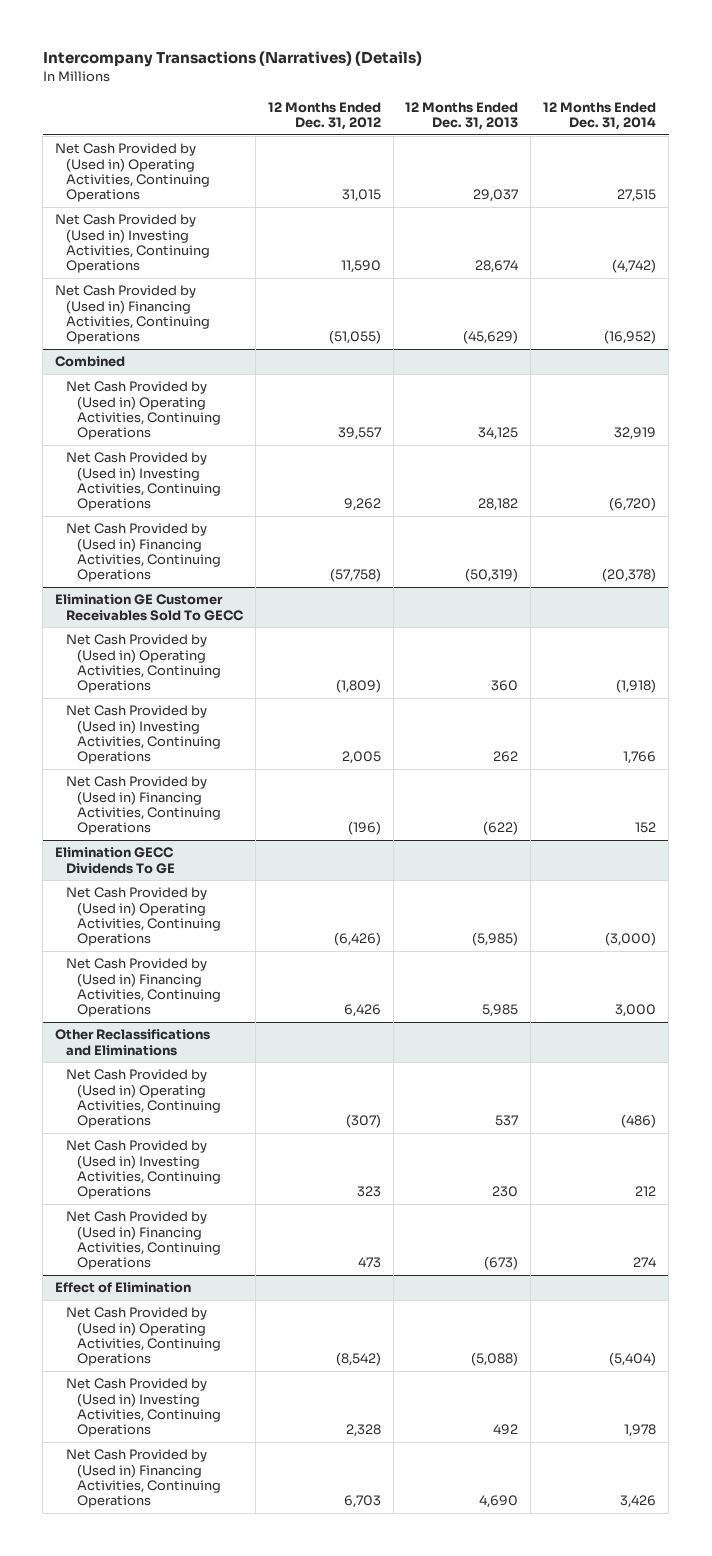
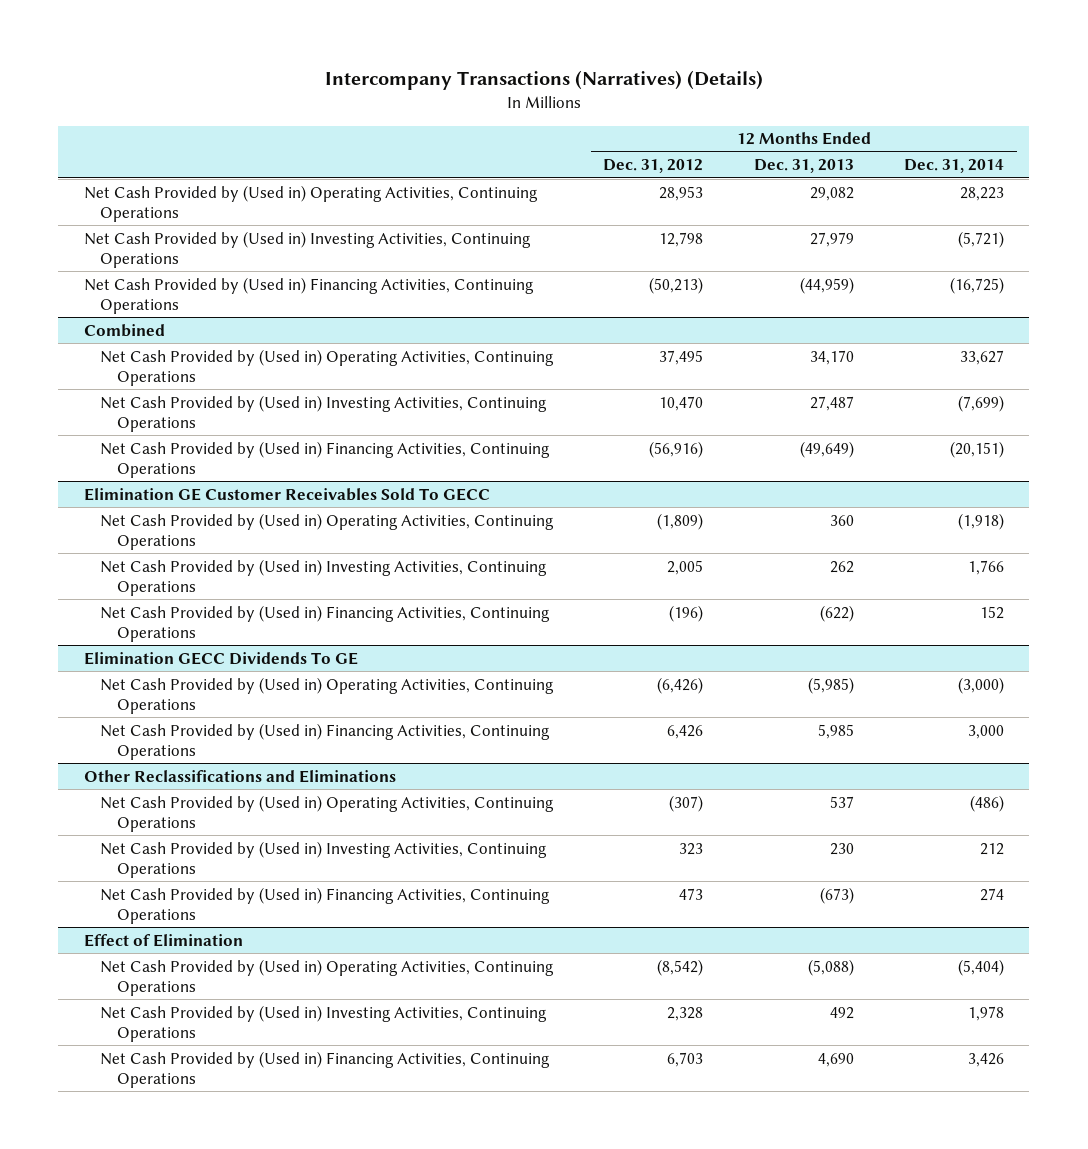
- Net Cash Provided by (Used in) Operating Activities, Continuing Operations | 31,015 | 29,037 | 27,515
- Net Cash Provided by (Used in) Investing Activities, Continuing Operations | 11,590 | 28,674 | (4,742)
- Net Cash Provided by (Used in) Financing Activities, Continuing Operations | (51,055) | (45,629) | (16,952)
+ Net Cash Provided by (Used in) Operating Activities, Continuing Operations | 28,953 | 29,082 | 28,223
+ Net Cash Provided by (Used in) Investing Activities, Continuing Operations | 12,798 | 27,979 | (5,721)
+ Net Cash Provided by (Used in) Financing Activities, Continuing Operations | (50,213) | (44,959) | (16,725)
@ Combined
- Net Cash Provided by (Used in) Operating Activities, Continuing Operations | 39,557 | 34,125 | 32,919
- Net Cash Provided by (Used in) Investing Activities, Continuing Operations | 9,262 | 28,182 | (6,720)
- Net Cash Provided by (Used in) Financing Activities, Continuing Operations | (57,758) | (50,319) | (20,378)
+ Net Cash Provided by (Used in) Operating Activities, Continuing Operations | 37,495 | 34,170 | 33,627
+ Net Cash Provided by (Used in) Investing Activities, Continuing Operations | 10,470 | 27,487 | (7,699)
+ Net Cash Provided by (Used in) Financing Activities, Continuing Operations | (56,916) | (49,649) | (20,151)

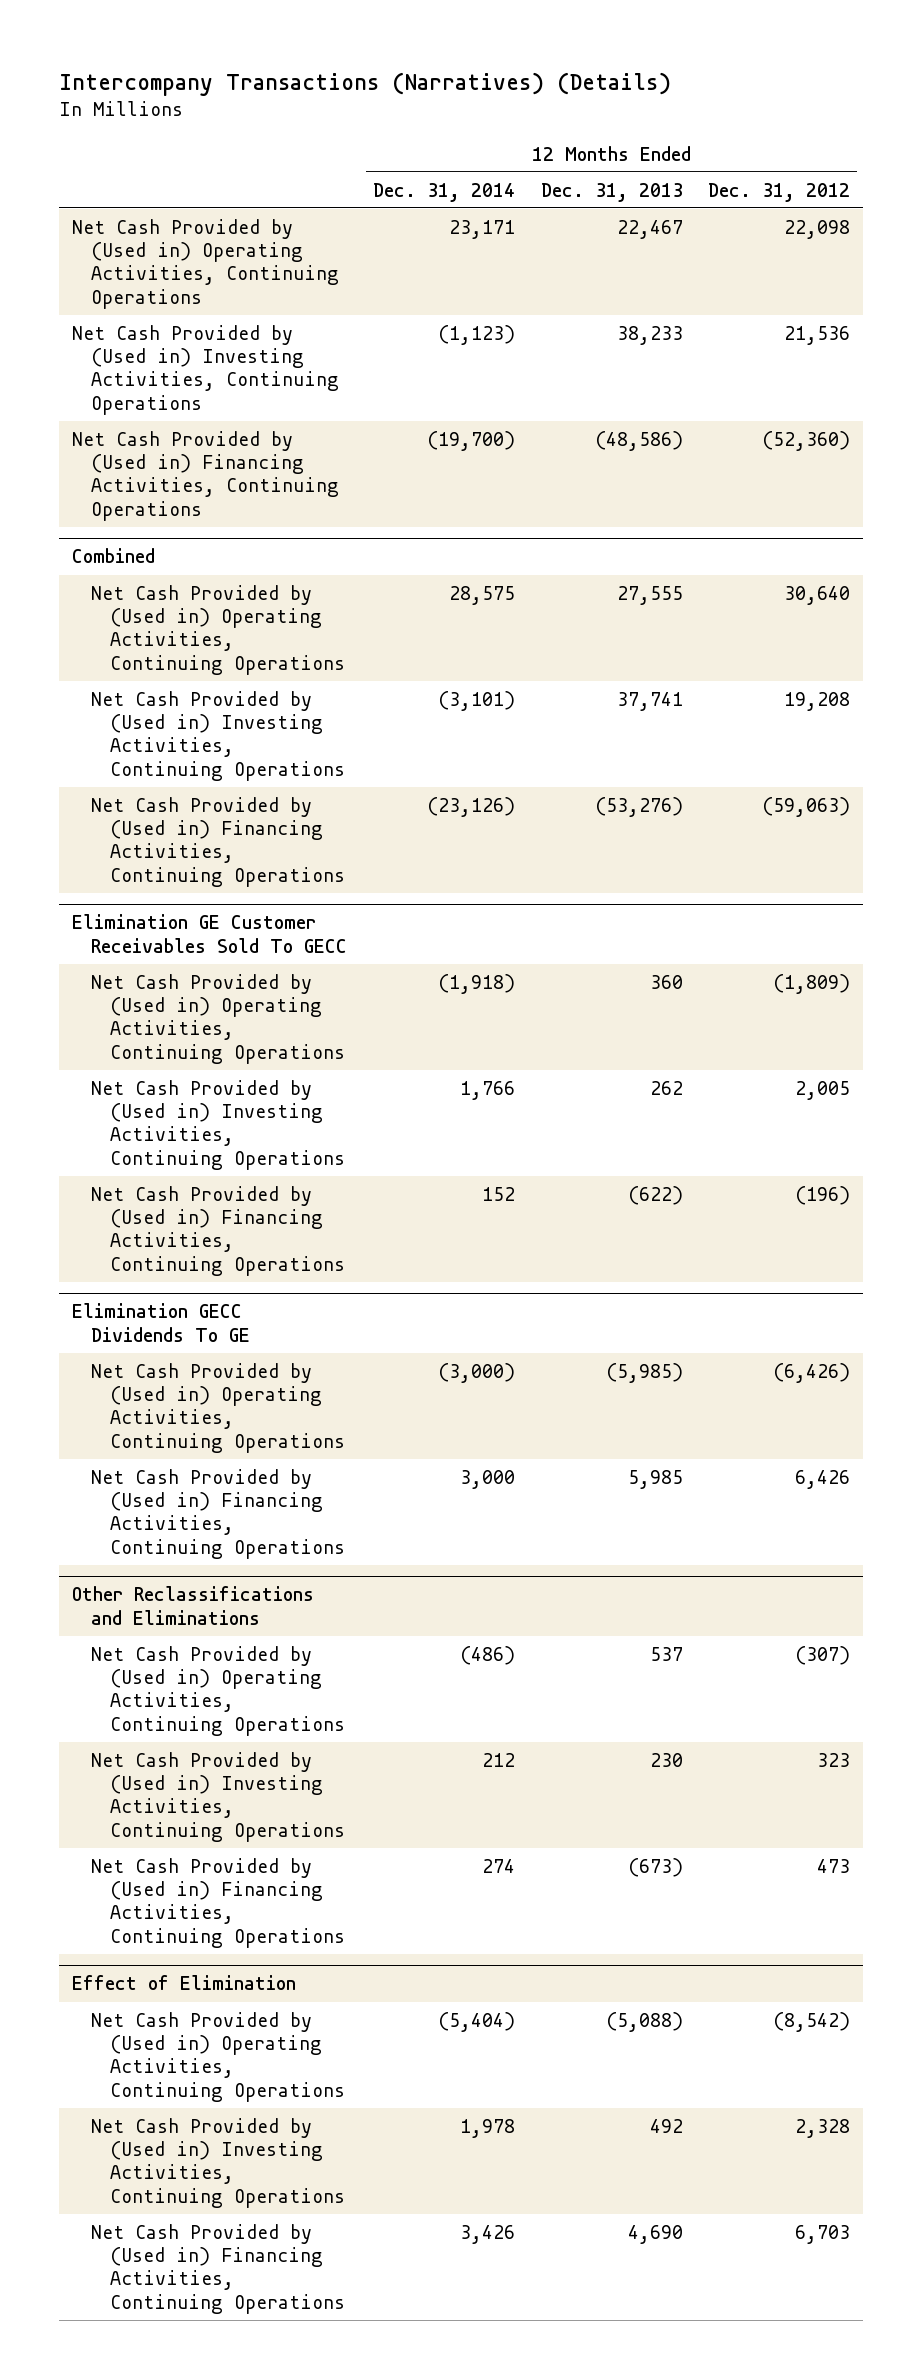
- | 12 Months Ended Dec. 31, 2012 | 12 Months Ended Dec. 31, 2013 | 12 Months Ended Dec. 31, 2014
+ | 12 Months Ended Dec. 31, 2014 | 12 Months Ended Dec. 31, 2013 | 12 Months Ended Dec. 31, 2012
- Net Cash Provided by (Used in) Operating Activities, Continuing Operations | 28,953 | 29,082 | 28,223
- Net Cash Provided by (Used in) Investing Activities, Continuing Operations | 12,798 | 27,979 | (5,721)
- Net Cash Provided by (Used in) Financing Activities, Continuing Operations | (50,213) | (44,959) | (16,725)
+ Net Cash Provided by (Used in) Operating Activities, Continuing Operations | 23,171 | 22,467 | 22,098
+ Net Cash Provided by (Used in) Investing Activities, Continuing Operations | (1,123) | 38,233 | 21,536
+ Net Cash Provided by (Used in) Financing Activities, Continuing Operations | (19,700) | (48,586) | (52,360)
@ Combined
- Net Cash Provided by (Used in) Operating Activities, Continuing Operations | 37,495 | 34,170 | 33,627
- Net Cash Provided by (Used in) Investing Activities, Continuing Operations | 10,470 | 27,487 | (7,699)
- Net Cash Provided by (Used in) Financing Activities, Continuing Operations | (56,916) | (49,649) | (20,151)
+ Net Cash Provided by (Used in) Operating Activities, Continuing Operations | 28,575 | 27,555 | 30,640
+ Net Cash Provided by (Used in) Investing Activities, Continuing Operations | (3,101) | 37,741 | 19,208
+ Net Cash Provided by (Used in) Financing Activities, Continuing Operations | (23,126) | (53,276) | (59,063)

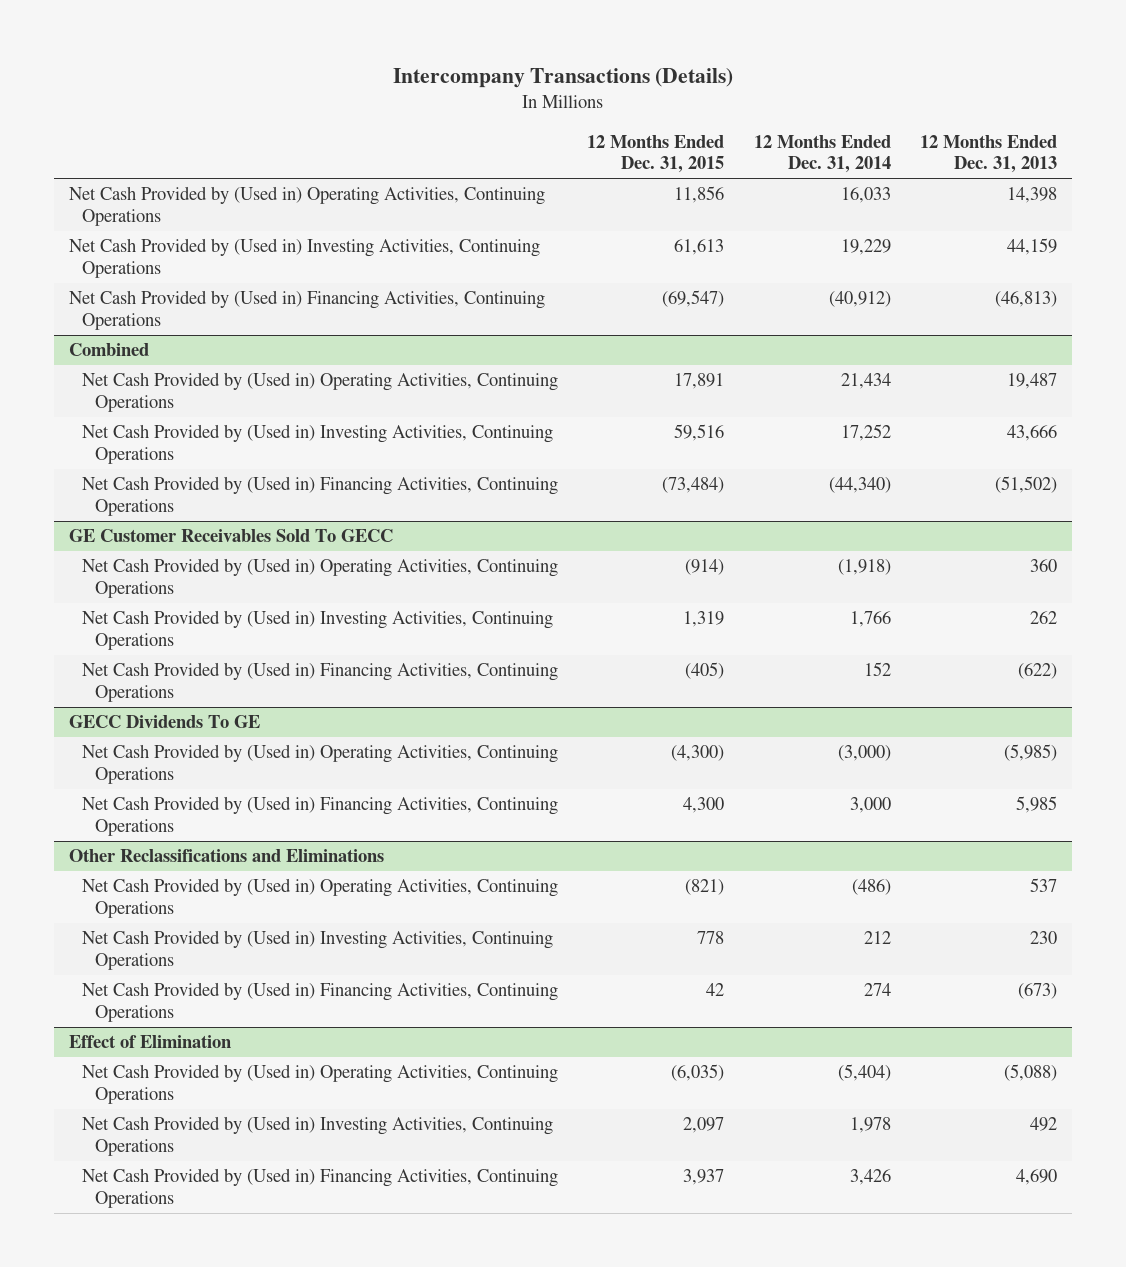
- Intercompany Transactions (Narratives) (Details)
+ Intercompany Transactions (Details)
- | 12 Months Ended Dec. 31, 2014 | 12 Months Ended Dec. 31, 2013 | 12 Months Ended Dec. 31, 2012
+ | 12 Months Ended Dec. 31, 2015 | 12 Months Ended Dec. 31, 2014 | 12 Months Ended Dec. 31, 2013
- Net Cash Provided by (Used in) Operating Activities, Continuing Operations | 23,171 | 22,467 | 22,098
- Net Cash Provided by (Used in) Investing Activities, Continuing Operations | (1,123) | 38,233 | 21,536
- Net Cash Provided by (Used in) Financing Activities, Continuing Operations | (19,700) | (48,586) | (52,360)
+ Net Cash Provided by (Used in) Operating Activities, Continuing Operations | 11,856 | 16,033 | 14,398
+ Net Cash Provided by (Used in) Investing Activities, Continuing Operations | 61,613 | 19,229 | 44,159
+ Net Cash Provided by (Used in) Financing Activities, Continuing Operations | (69,547) | (40,912) | (46,813)
@ Combined
- Net Cash Provided by (Used in) Operating Activities, Continuing Operations | 28,575 | 27,555 | 30,640
- Net Cash Provided by (Used in) Investing Activities, Continuing Operations | (3,101) | 37,741 | 19,208
- Net Cash Provided by (Used in) Financing Activities, Continuing Operations | (23,126) | (53,276) | (59,063)
- Elimination GE Customer Receivables Sold To GECC
@ Combined
+ Net Cash Provided by (Used in) Operating Activities, Continuing Operations | 17,891 | 21,434 | 19,487
+ Net Cash Provided by (Used in) Investing Activities, Continuing Operations | 59,516 | 17,252 | 43,666
+ Net Cash Provided by (Used in) Financing Activities, Continuing Operations | (73,484) | (44,340) | (51,502)
+ GE Customer Receivables Sold To GECC
- Elimination GECC Dividends To GE
+ GECC Dividends To GE

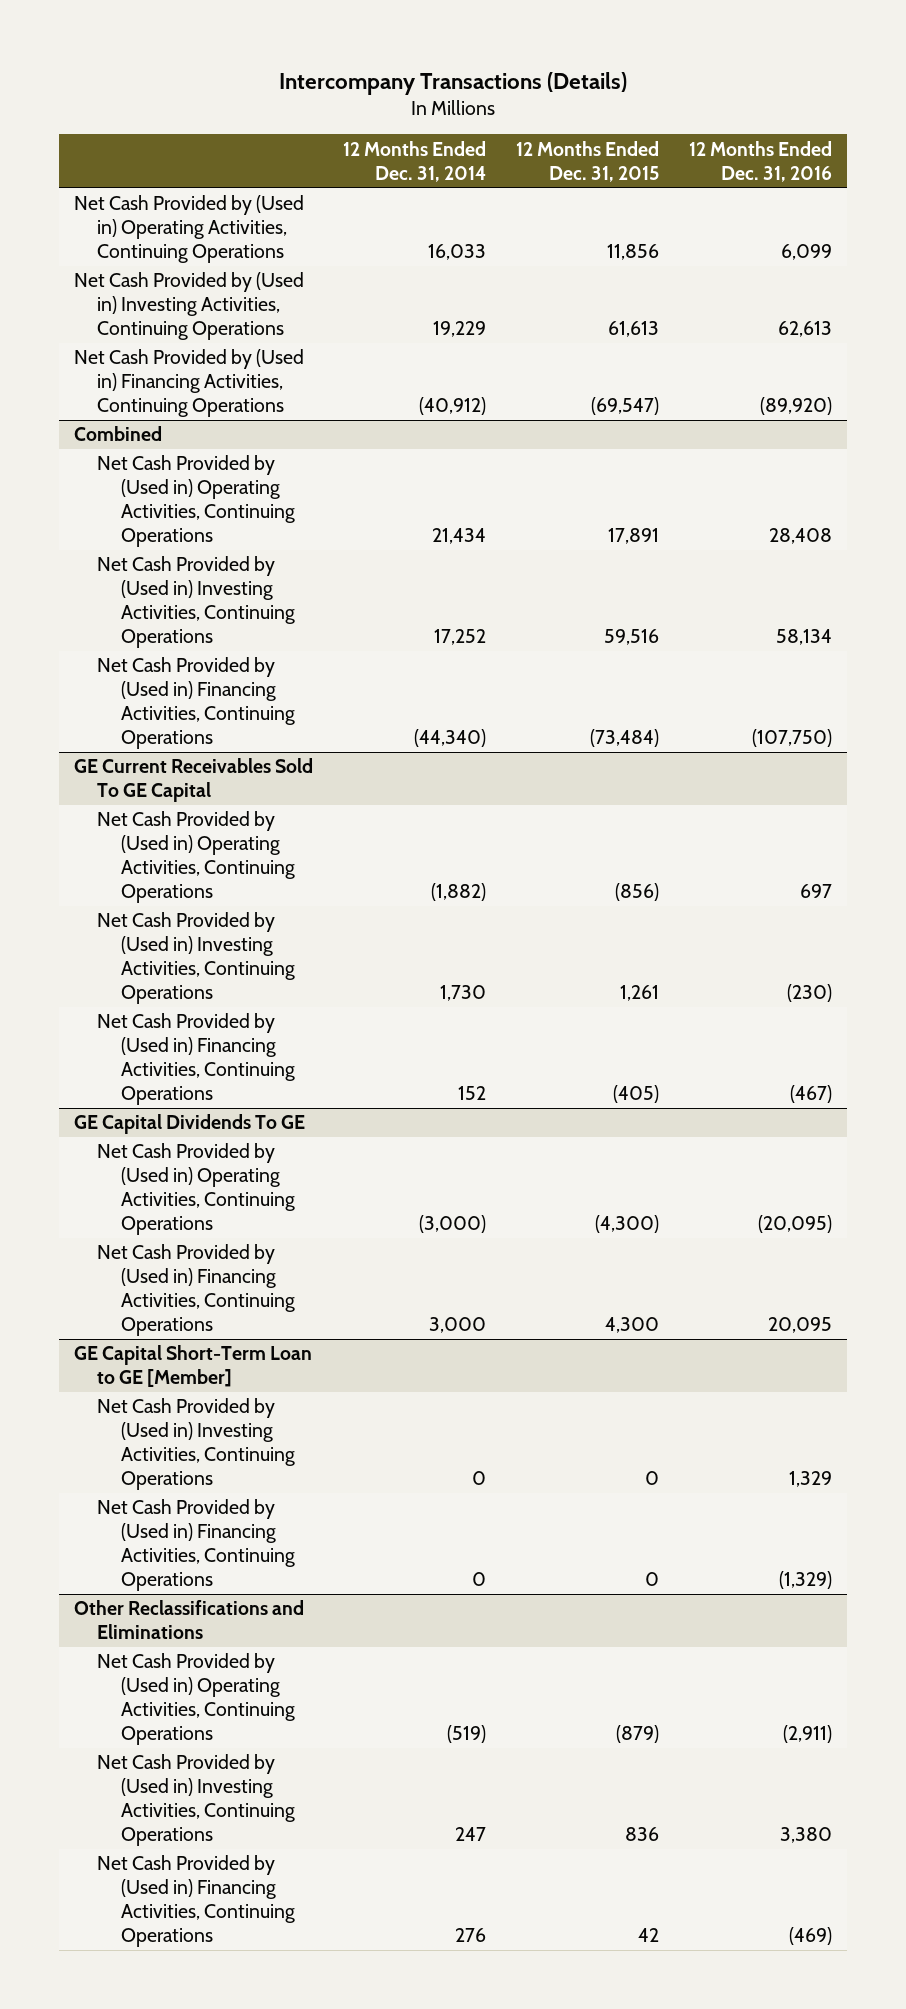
- | 12 Months Ended Dec. 31, 2015 | 12 Months Ended Dec. 31, 2014 | 12 Months Ended Dec. 31, 2013
+ | 12 Months Ended Dec. 31, 2014 | 12 Months Ended Dec. 31, 2015 | 12 Months Ended Dec. 31, 2016
- GE Customer Receivables Sold To GECC
- Net Cash Provided by (Used in) Operating Activities, Continuing Operations | (914) | (1,918) | 360
- Net Cash Provided by (Used in) Investing Activities, Continuing Operations | 1,319 | 1,766 | 262
+ GE Current Receivables Sold To GE Capital
+ Net Cash Provided by (Used in) Operating Activities, Continuing Operations | (1,882) | (856) | 697
+ Net Cash Provided by (Used in) Investing Activities, Continuing Operations | 1,730 | 1,261 | (230)
- GECC Dividends To GE
+ GE Capital Dividends To GE
+ GE Capital Short-Term Loan to GE [Member]
+ Net Cash Provided by (Used in) Investing Activities, Continuing Operations | 0 | 0 | 1,329
+ Net Cash Provided by (Used in) Financing Activities, Continuing Operations | 0 | 0 | (1,329)
@ Other Reclassifications and Eliminations
- Net Cash Provided by (Used in) Operating Activities, Continuing Operations | (821) | (486) | 537
- Net Cash Provided by (Used in) Investing Activities, Continuing Operations | 778 | 212 | 230
- Net Cash Provided by (Used in) Financing Activities, Continuing Operations | 42 | 274 | (673)
- Effect of Elimination
- Net Cash Provided by (Used in) Operating Activities, Continuing Operations | (6,035) | (5,404) | (5,088)
- Net Cash Provided by (Used in) Investing Activities, Continuing Operations | 2,097 | 1,978 | 492
- Net Cash Provided by (Used in) Financing Activities, Continuing Operations | 3,937 | 3,426 | 4,690
@ Other Reclassifications and Eliminations
+ Net Cash Provided by (Used in) Operating Activities, Continuing Operations | (519) | (879) | (2,911)
+ Net Cash Provided by (Used in) Investing Activities, Continuing Operations | 247 | 836 | 3,380
+ Net Cash Provided by (Used in) Financing Activities, Continuing Operations | 276 | 42 | (469)

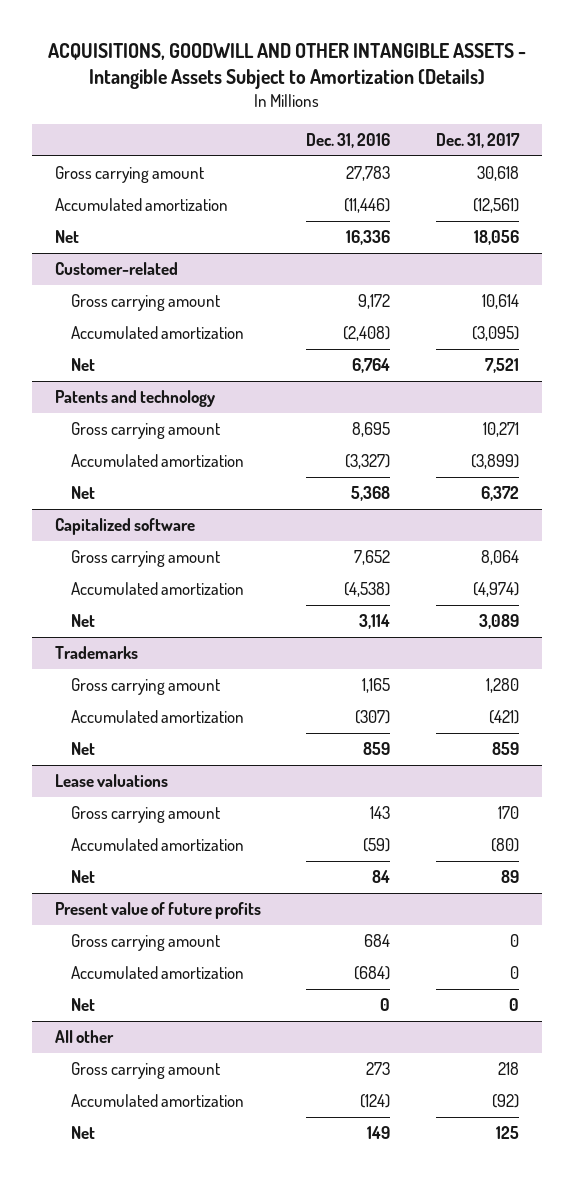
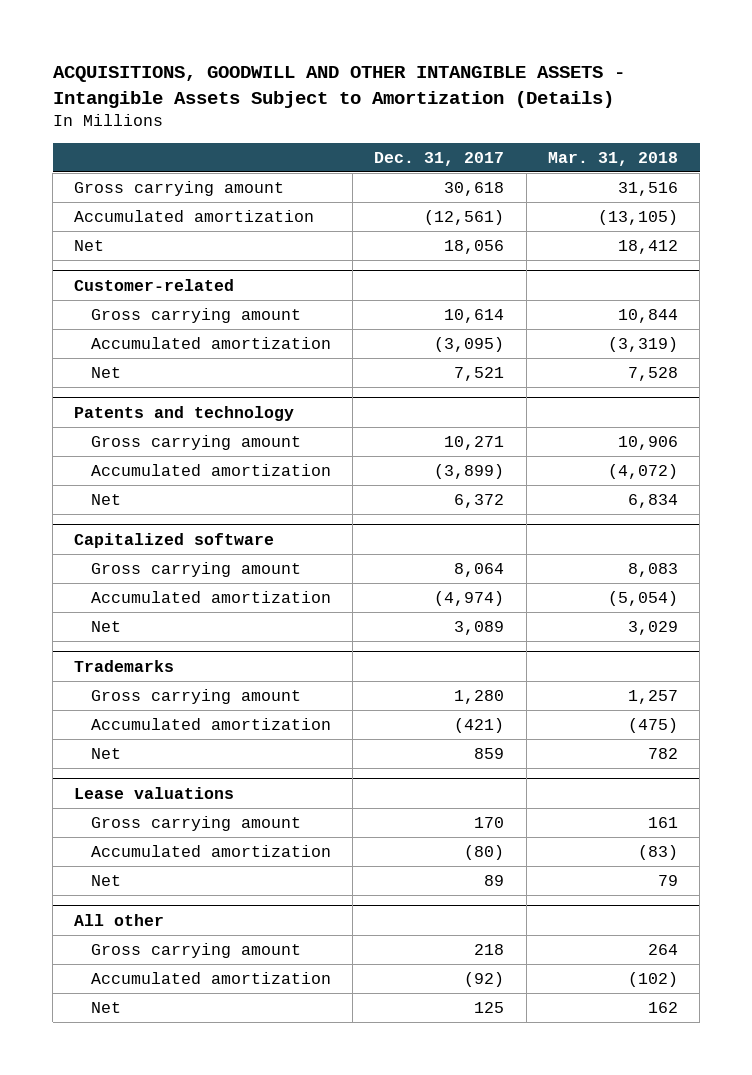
- | Dec. 31, 2016 | Dec. 31, 2017
+ | Dec. 31, 2017 | Mar. 31, 2018
- Present value of future profits
- Gross carrying amount | 684 | 0
- Accumulated amortization | (684) | 0
- Net | 0 | 0

